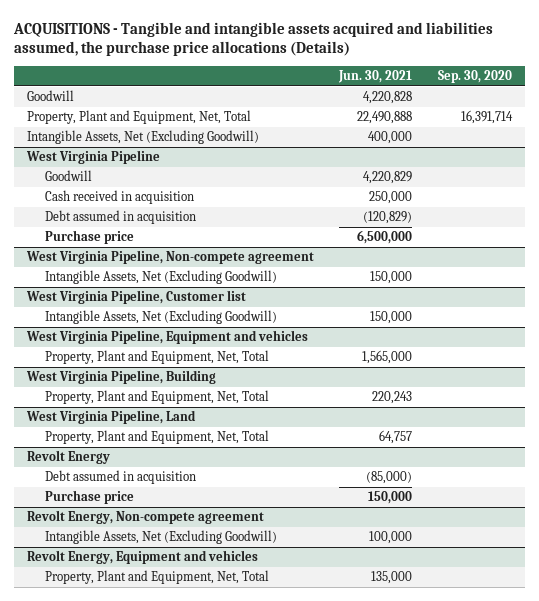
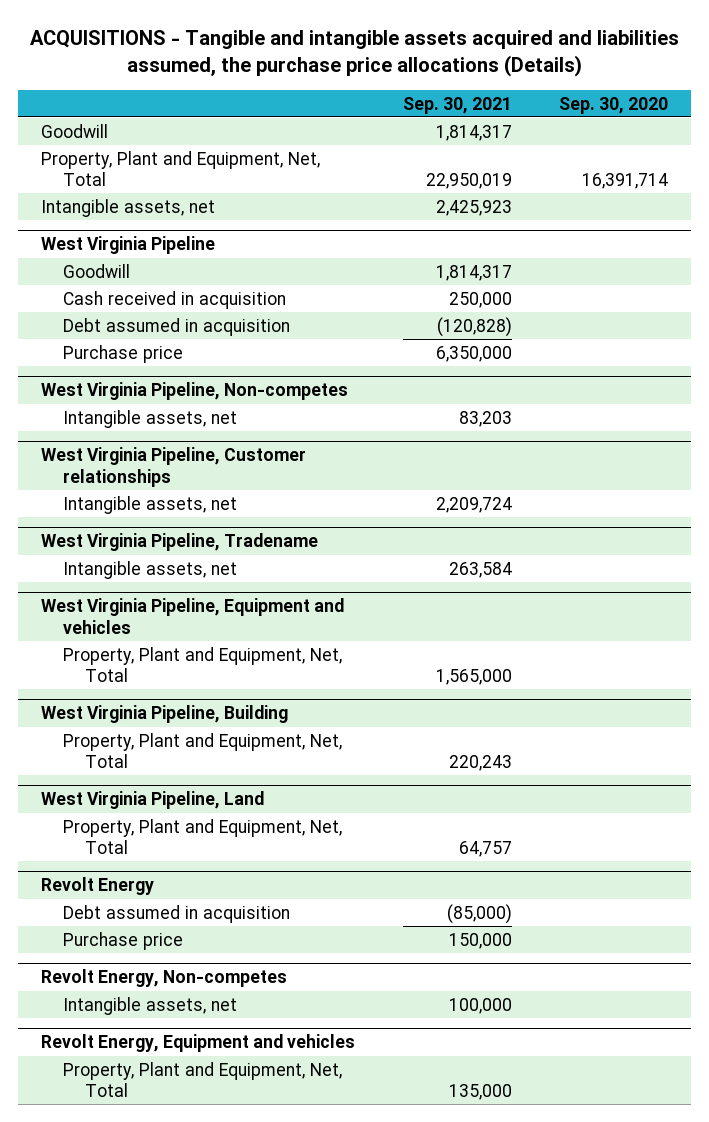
- | Jun. 30, 2021 | Sep. 30, 2020
+ | Sep. 30, 2021 | Sep. 30, 2020
- Intangible Assets, Net (Excluding Goodwill) | 400,000 |
+ Intangible assets, net | 2,425,923 |
- West Virginia Pipeline, Non-compete agreement
- Intangible Assets, Net (Excluding Goodwill) | 150,000 |
- West Virginia Pipeline, Customer list
- Intangible Assets, Net (Excluding Goodwill) | 150,000 |
+ West Virginia Pipeline, Non-competes
+ Intangible assets, net | 83,203 |
+ West Virginia Pipeline, Customer relationships
+ Intangible assets, net | 2,209,724 |
+ West Virginia Pipeline, Tradename
+ Intangible assets, net | 263,584 |
- Revolt Energy, Non-compete agreement
- Intangible Assets, Net (Excluding Goodwill) | 100,000 |
+ Revolt Energy, Non-competes
+ Intangible assets, net | 100,000 |

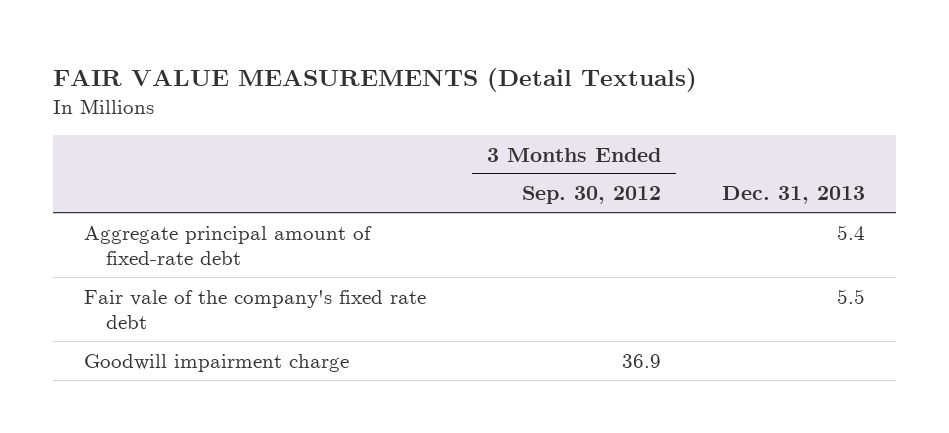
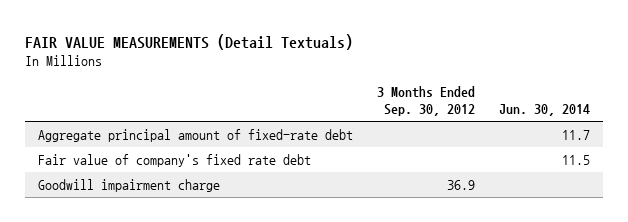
- | 3 Months Ended Sep. 30, 2012 | Dec. 31, 2013
+ | 3 Months Ended Sep. 30, 2012 | Jun. 30, 2014
- Fair vale of the company's fixed rate debt | | 5.5
+ Fair value of company's fixed rate debt | | 11.5

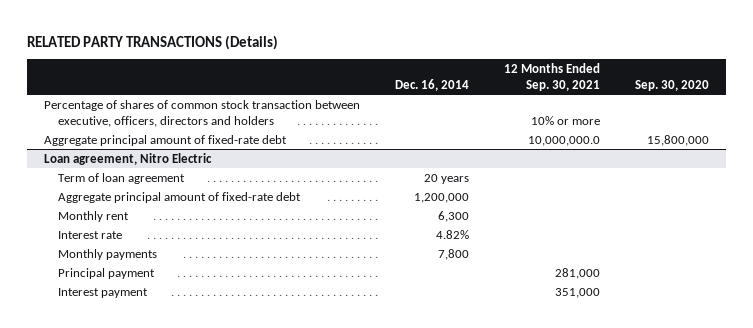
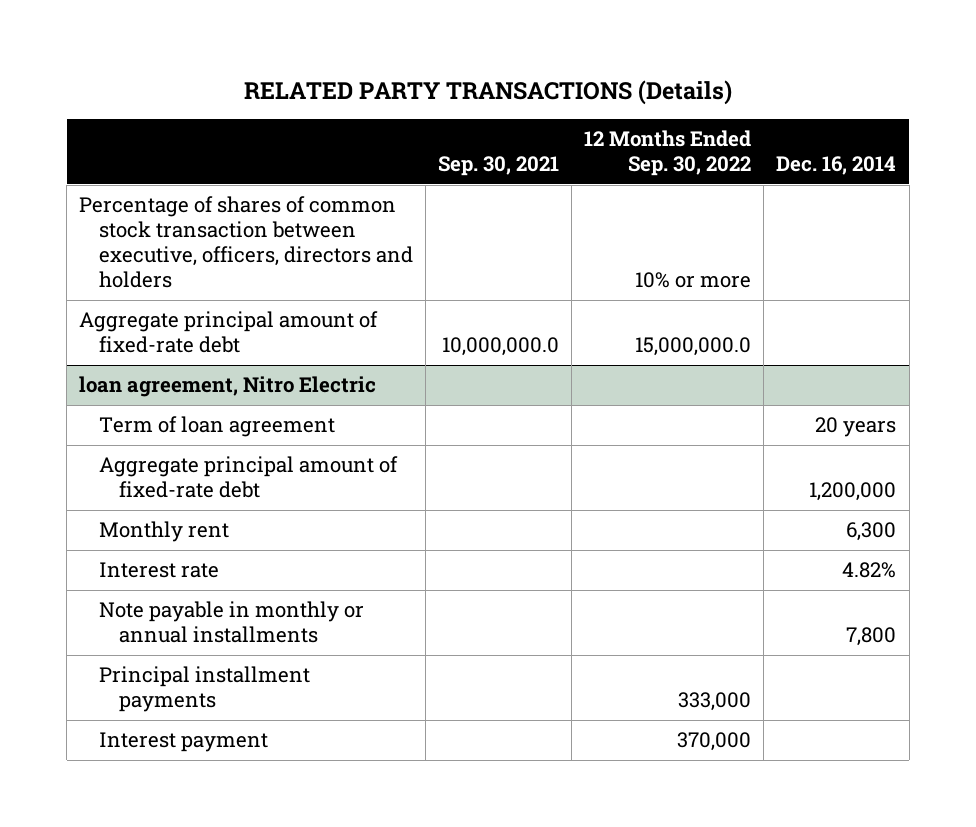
- | Dec. 16, 2014 | 12 Months Ended Sep. 30, 2021 | Sep. 30, 2020
+ | Sep. 30, 2021 | 12 Months Ended Sep. 30, 2022 | Dec. 16, 2014
- Loan agreement, Nitro Electric
+ loan agreement, Nitro Electric
- Monthly payments | 7,800 | |
- Principal payment | | 281,000 |
+ Note payable in monthly or annual installments | | | 7,800
+ Principal installment payments | | 333,000 |

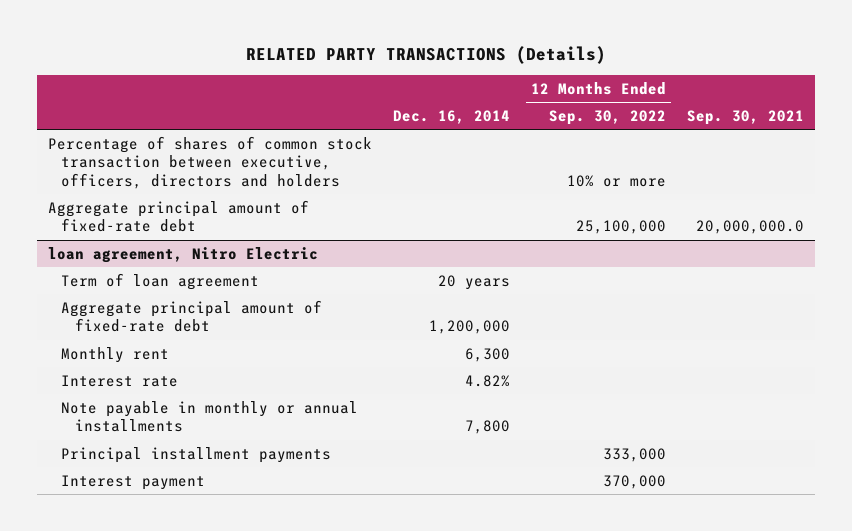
- | Sep. 30, 2021 | 12 Months Ended Sep. 30, 2022 | Dec. 16, 2014
+ | Dec. 16, 2014 | 12 Months Ended Sep. 30, 2022 | Sep. 30, 2021
- Aggregate principal amount of fixed-rate debt | 10,000,000.0 | 15,000,000.0 |
+ Aggregate principal amount of fixed-rate debt | | 25,100,000 | 20,000,000.0

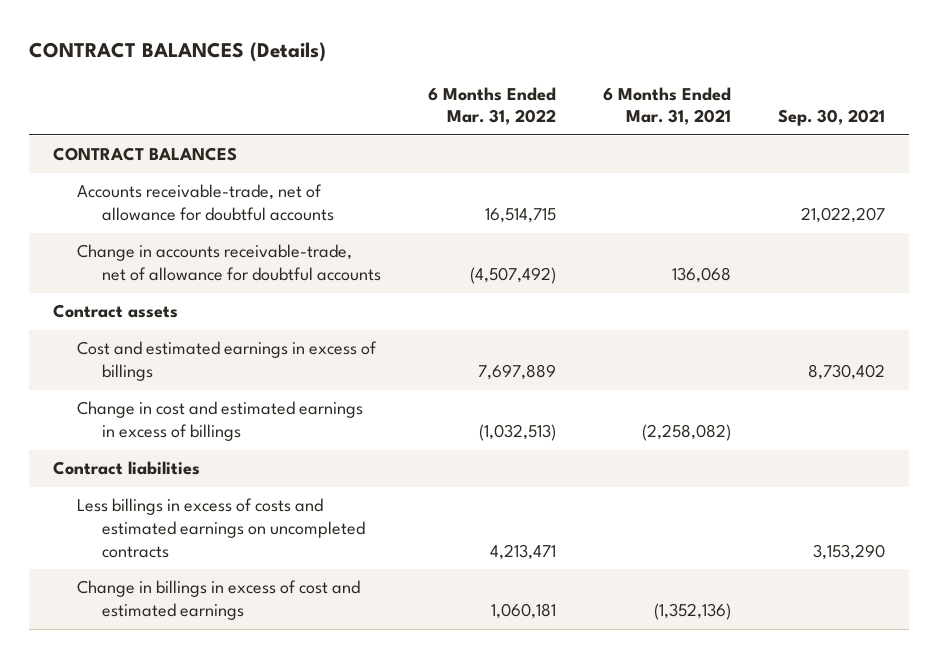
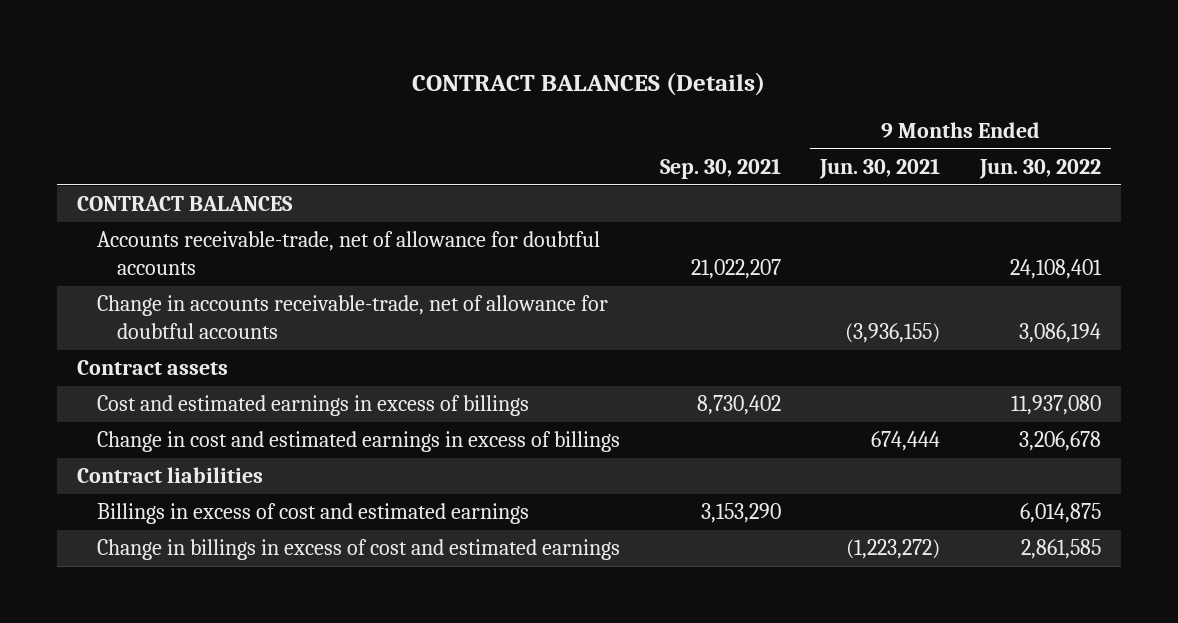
- | 6 Months Ended Mar. 31, 2022 | 6 Months Ended Mar. 31, 2021 | Sep. 30, 2021
+ | Sep. 30, 2021 | 9 Months Ended Jun. 30, 2021 | 9 Months Ended Jun. 30, 2022
- Less billings in excess of costs and estimated earnings on uncompleted contracts | 4,213,471 | | 3,153,290
+ Billings in excess of cost and estimated earnings | 3,153,290 | | 6,014,875

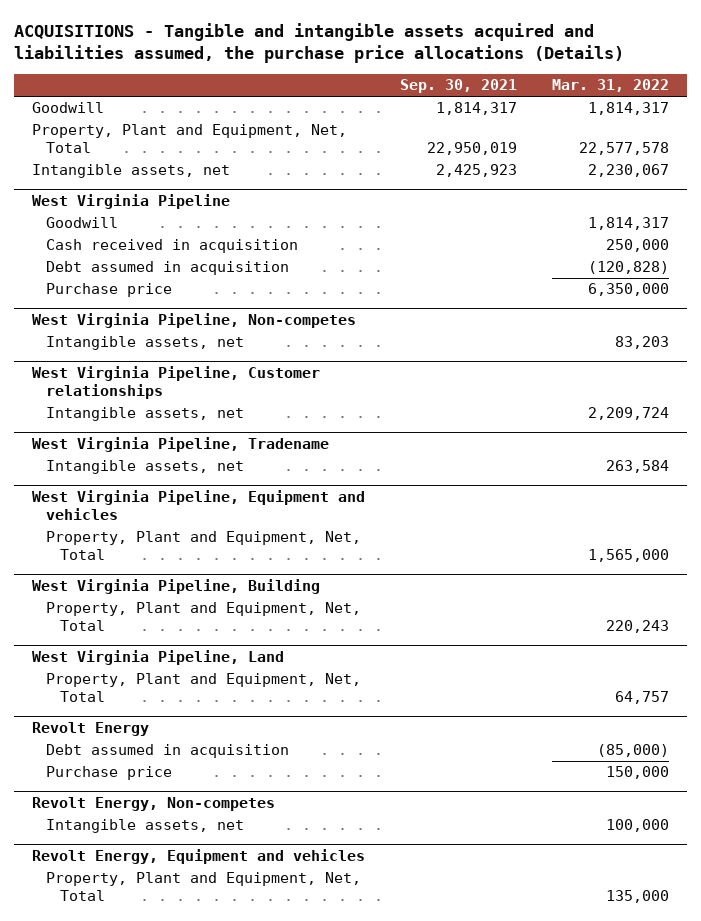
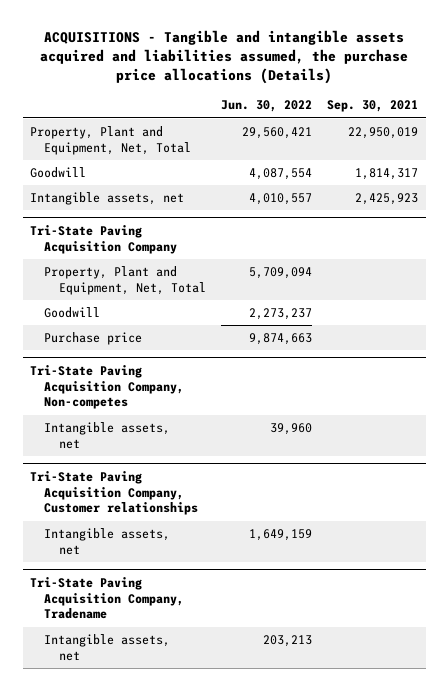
- | Sep. 30, 2021 | Mar. 31, 2022
+ | Jun. 30, 2022 | Sep. 30, 2021
moved down: Goodwill | 4,087,554 | 1,814,317
- West Virginia Pipeline
- Goodwill | | 1,814,317
- Cash received in acquisition | | 250,000
- Debt assumed in acquisition | | (120,828)
- Purchase price | | 6,350,000
- West Virginia Pipeline, Non-competes
- Intangible assets, net | | 83,203
- West Virginia Pipeline, Customer relationships
- Intangible assets, net | | 2,209,724
- West Virginia Pipeline, Tradename
- Intangible assets, net | | 263,584
- West Virginia Pipeline, Equipment and vehicles
- Property, Plant and Equipment, Net, Total | | 1,565,000
- West Virginia Pipeline, Building
- Property, Plant and Equipment, Net, Total | | 220,243
- West Virginia Pipeline, Land
- Property, Plant and Equipment, Net, Total | | 64,757
- Revolt Energy
- Debt assumed in acquisition | | (85,000)
- Purchase price | | 150,000
- Revolt Energy, Non-competes
- Intangible assets, net | | 100,000
- Revolt Energy, Equipment and vehicles
- Property, Plant and Equipment, Net, Total | | 135,000
+ Tri-State Paving Acquisition Company
+ Property, Plant and Equipment, Net, Total | 5,709,094 |
+ Goodwill | 2,273,237 |
+ Purchase price | 9,874,663 |
+ Tri-State Paving Acquisition Company, Non-competes
+ Intangible assets, net | 39,960 |
+ Tri-State Paving Acquisition Company, Customer relationships
+ Intangible assets, net | 1,649,159 |
+ Tri-State Paving Acquisition Company, Tradename
+ Intangible assets, net | 203,213 |

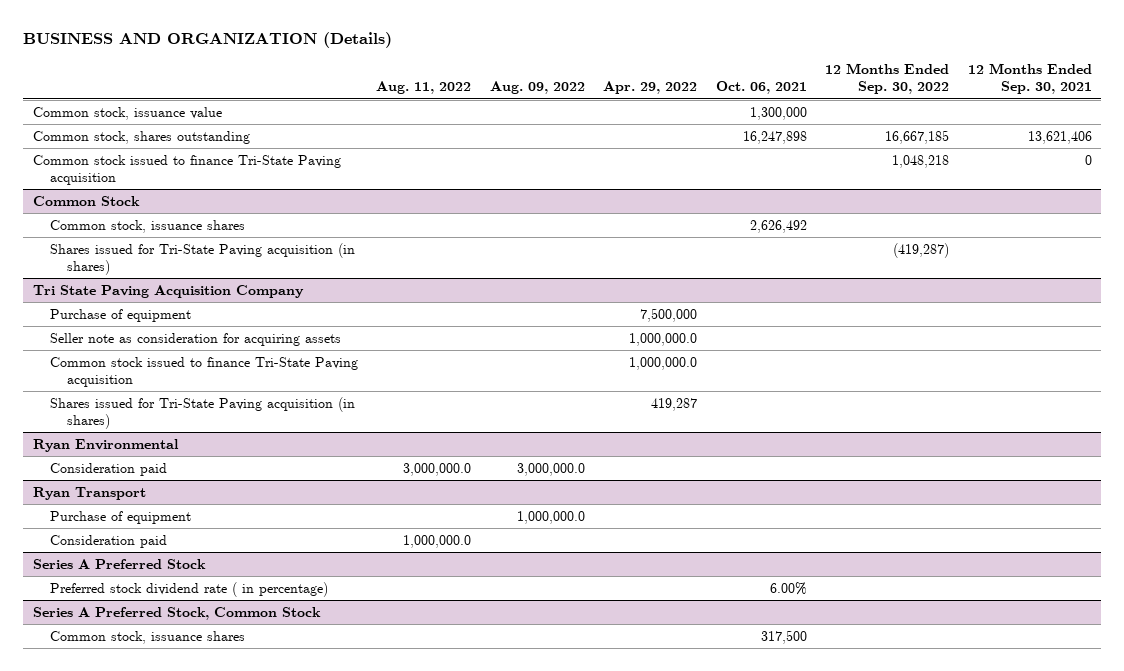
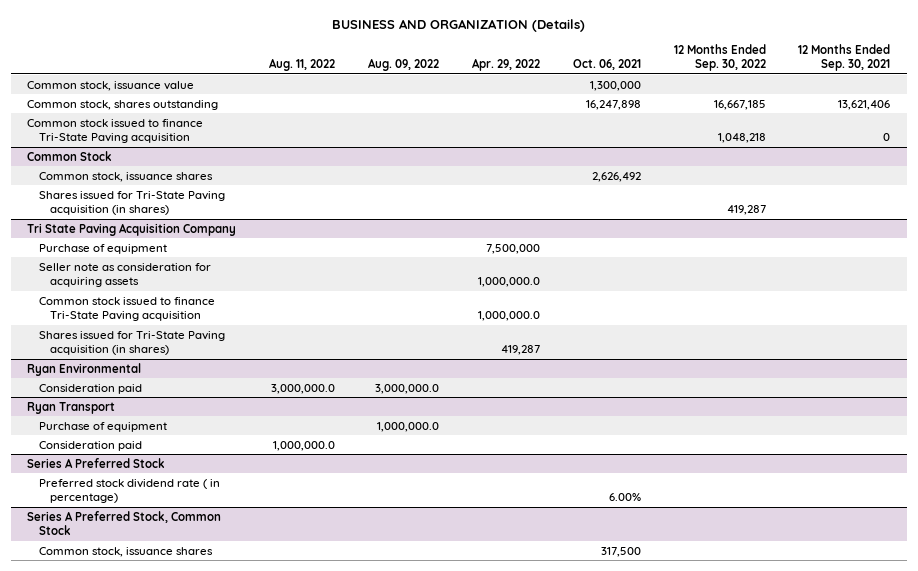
@ Common Stock
- Shares issued for Tri-State Paving acquisition (in shares) | | | | | (419,287) |
+ Shares issued for Tri-State Paving acquisition (in shares) | | | | | 419,287 |

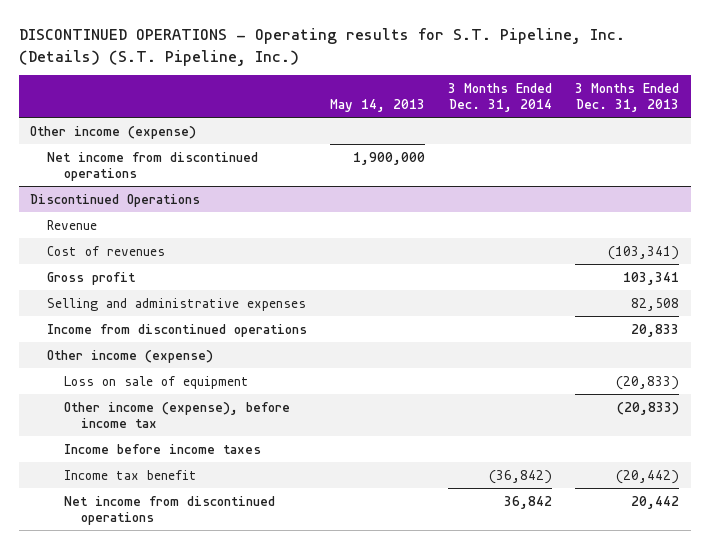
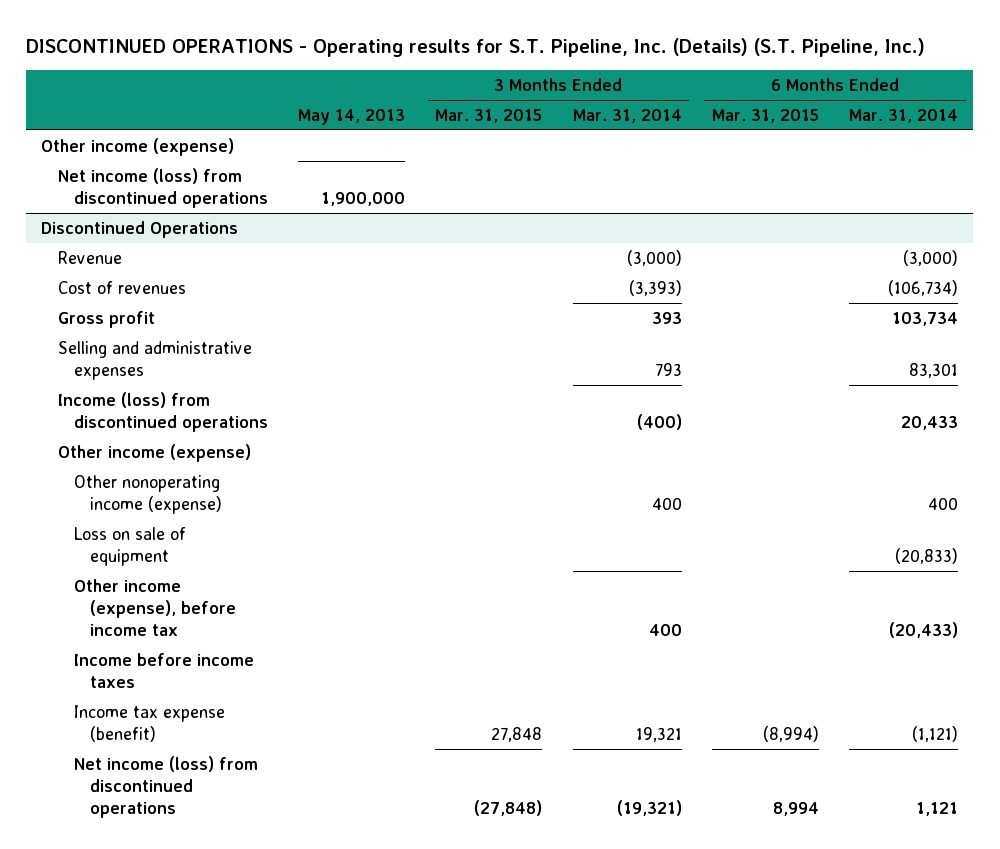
- | May 14, 2013 | 3 Months Ended Dec. 31, 2014 | 3 Months Ended Dec. 31, 2013
+ | May 14, 2013 | 3 Months Ended Mar. 31, 2015 | 3 Months Ended Mar. 31, 2014 | 6 Months Ended Mar. 31, 2015 | 6 Months Ended Mar. 31, 2014
- Net income from discontinued operations | 1,900,000 | |
+ Net income (loss) from discontinued operations | 1,900,000 | | | |
@ Discontinued Operations
- Income from discontinued operations | | | 20,833
+ Income (loss) from discontinued operations | | | (400) | | 20,433
+ Other nonoperating income (expense) | | | 400 | | 400
- Income tax benefit | | (36,842) | (20,442)
- Net income from discontinued operations | | 36,842 | 20,442
+ Income tax expense (benefit) | | 27,848 | 19,321 | (8,994) | (1,121)
+ Net income (loss) from discontinued operations | | (27,848) | (19,321) | 8,994 | 1,121

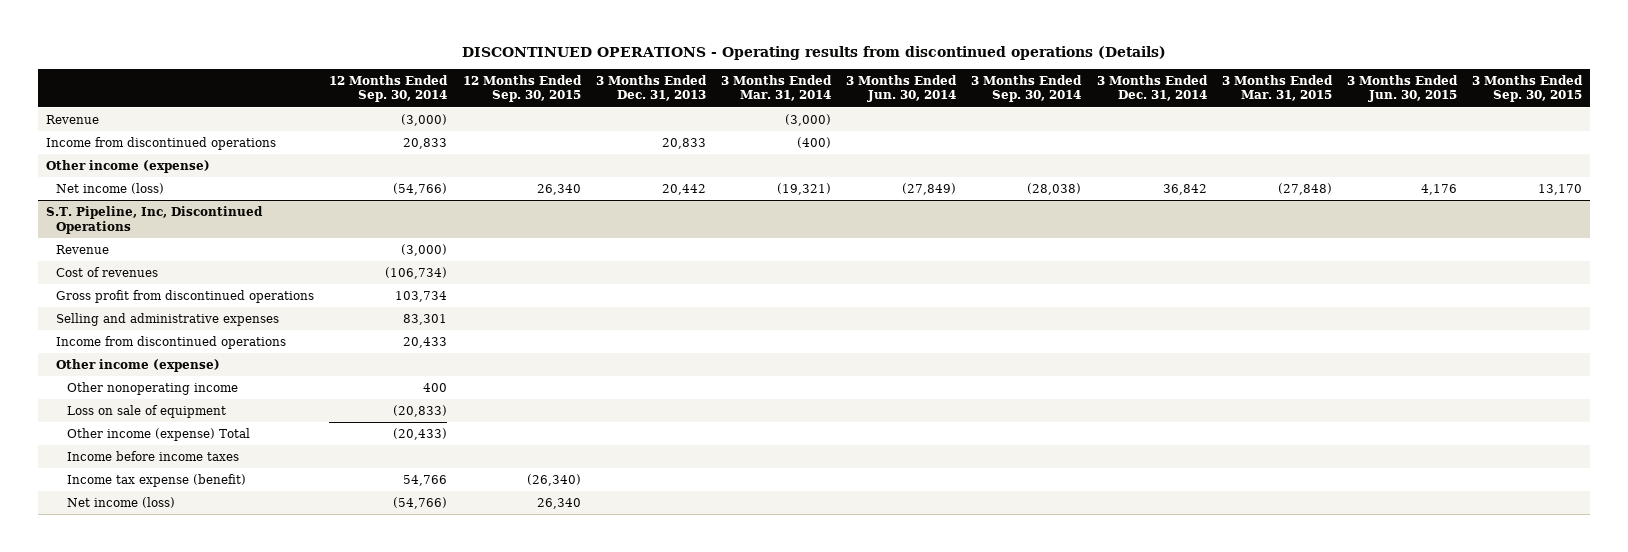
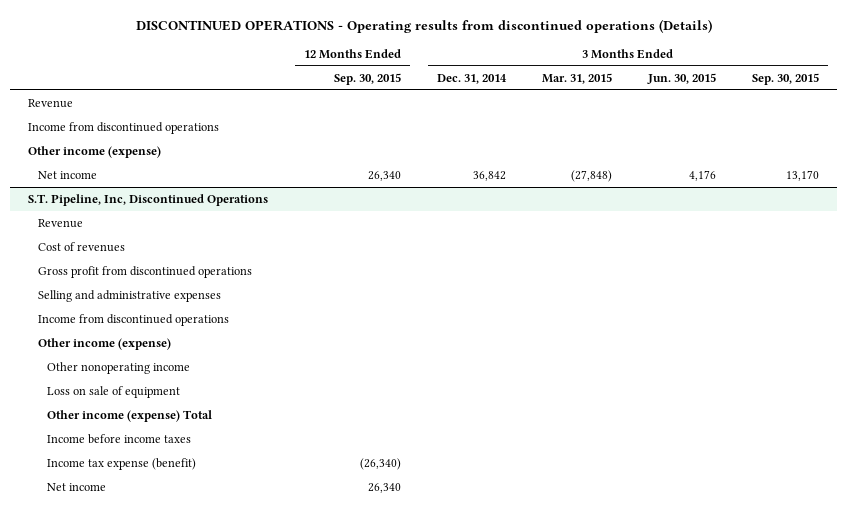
- | 12 Months Ended Sep. 30, 2014 | 12 Months Ended Sep. 30, 2015 | 3 Months Ended Dec. 31, 2013 | 3 Months Ended Mar. 31, 2014 | 3 Months Ended Jun. 30, 2014 | 3 Months Ended Sep. 30, 2014 | 3 Months Ended Dec. 31, 2014 | 3 Months Ended Mar. 31, 2015 | 3 Months Ended Jun. 30, 2015 | 3 Months Ended Sep. 30, 2015
+ | 12 Months Ended Sep. 30, 2015 | 3 Months Ended Dec. 31, 2014 | 3 Months Ended Mar. 31, 2015 | 3 Months Ended Jun. 30, 2015 | 3 Months Ended Sep. 30, 2015
- Net income (loss) | (54,766) | 26,340 | 20,442 | (19,321) | (27,849) | (28,038) | 36,842 | (27,848) | 4,176 | 13,170
+ Net income | 26,340 | 36,842 | (27,848) | 4,176 | 13,170
@ S.T. Pipeline, Inc, Discontinued Operations
- Net income (loss) | (54,766) | 26,340 | | | | | | | |
+ Net income | 26,340 | | | |

